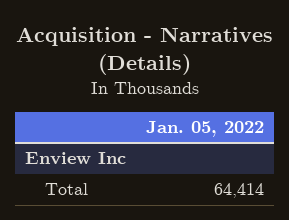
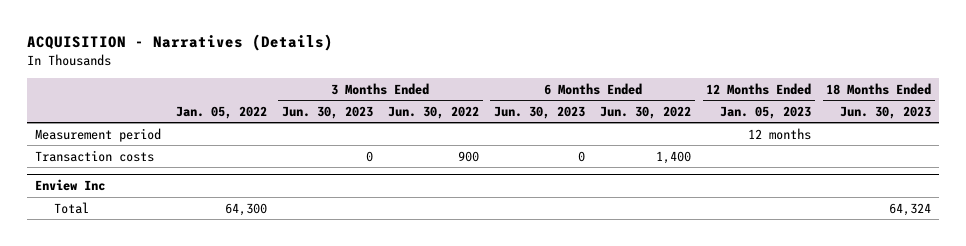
- Acquisition - Narratives (Details)
+ ACQUISITION - Narratives (Details)
- | Jan. 05, 2022
+ | Jan. 05, 2022 | 3 Months Ended Jun. 30, 2023 | 3 Months Ended Jun. 30, 2022 | 6 Months Ended Jun. 30, 2023 | 6 Months Ended Jun. 30, 2022 | 12 Months Ended Jan. 05, 2023 | 18 Months Ended Jun. 30, 2023
+ Measurement period | | | | | | 12 months |
+ Transaction costs | | 0 | 900 | 0 | 1,400 | |
@ Enview Inc
- Total | 64,414
+ Total | 64,300 | | | | | | 64,324

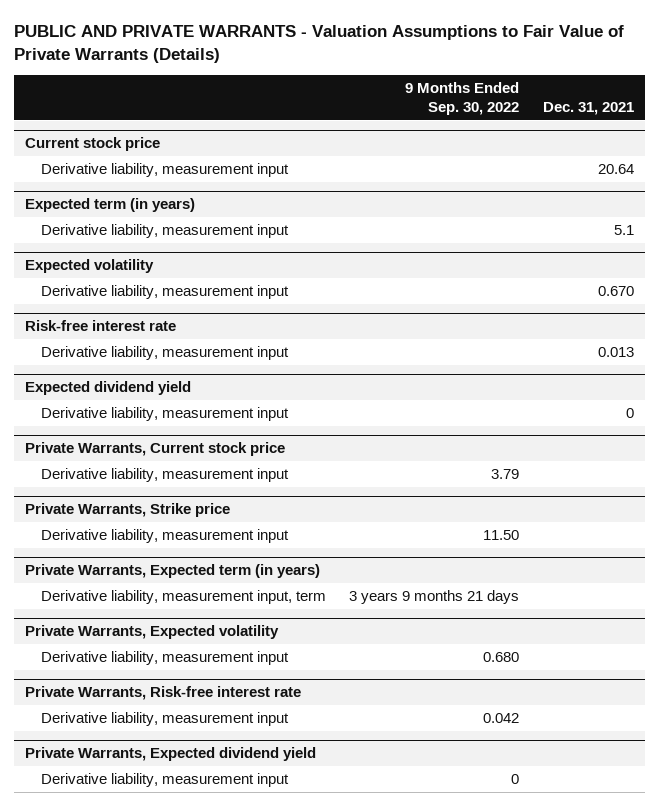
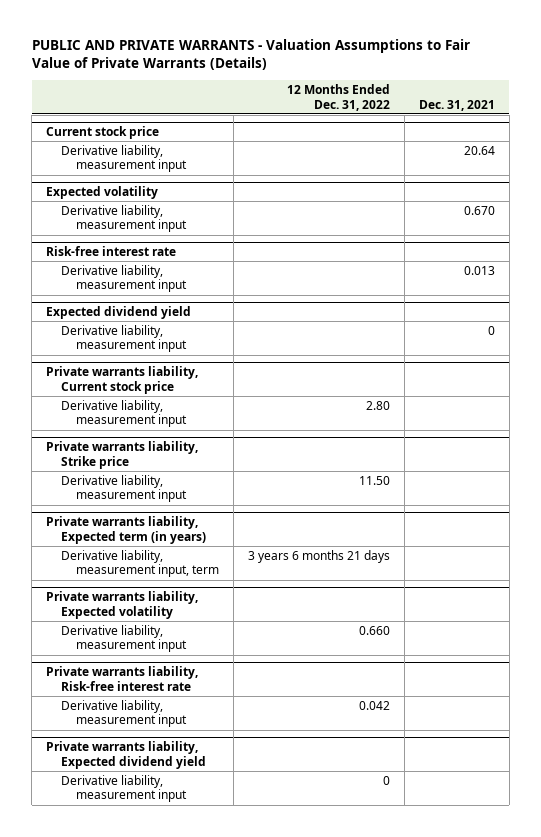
- | 9 Months Ended Sep. 30, 2022 | Dec. 31, 2021
+ | 12 Months Ended Dec. 31, 2022 | Dec. 31, 2021
- Expected term (in years)
- Derivative liability, measurement input | | 5.1
- Private Warrants, Current stock price
+ Private warrants liability, Current stock price
- Private Warrants, Strike price
+ Private warrants liability, Strike price
- Private Warrants, Expected term (in years)
+ Private warrants liability, Expected term (in years)
- Private Warrants, Expected volatility
+ Private warrants liability, Expected volatility
- Private Warrants, Risk-free interest rate
+ Private warrants liability, Risk-free interest rate
- Private Warrants, Expected dividend yield
+ Private warrants liability, Expected dividend yield

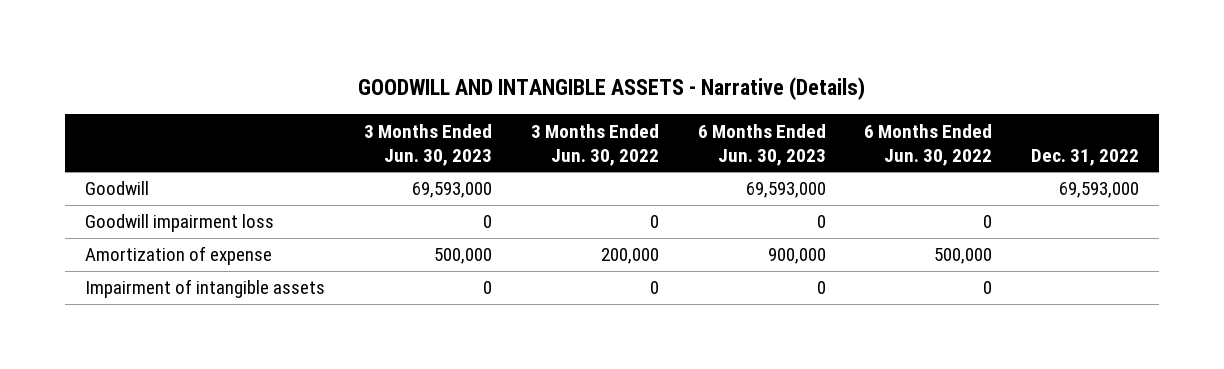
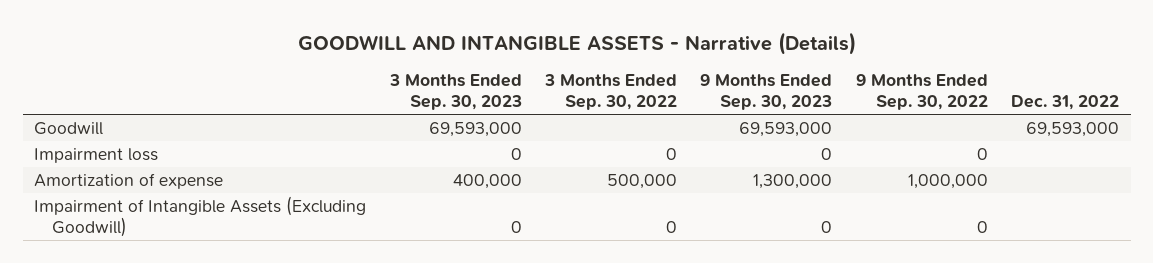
- | 3 Months Ended Jun. 30, 2023 | 3 Months Ended Jun. 30, 2022 | 6 Months Ended Jun. 30, 2023 | 6 Months Ended Jun. 30, 2022 | Dec. 31, 2022
+ | 3 Months Ended Sep. 30, 2023 | 3 Months Ended Sep. 30, 2022 | 9 Months Ended Sep. 30, 2023 | 9 Months Ended Sep. 30, 2022 | Dec. 31, 2022
- Goodwill impairment loss | 0 | 0 | 0 | 0 |
+ Impairment loss | 0 | 0 | 0 | 0 |
- Impairment of intangible assets | 0 | 0 | 0 | 0 |
+ Impairment of Intangible Assets (Excluding Goodwill) | 0 | 0 | 0 | 0 |

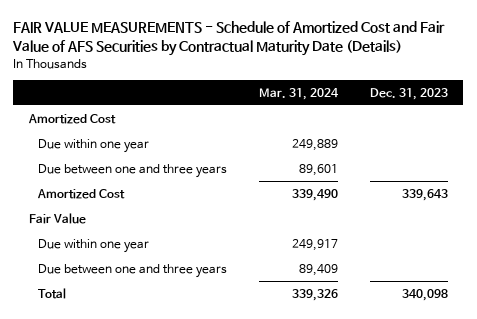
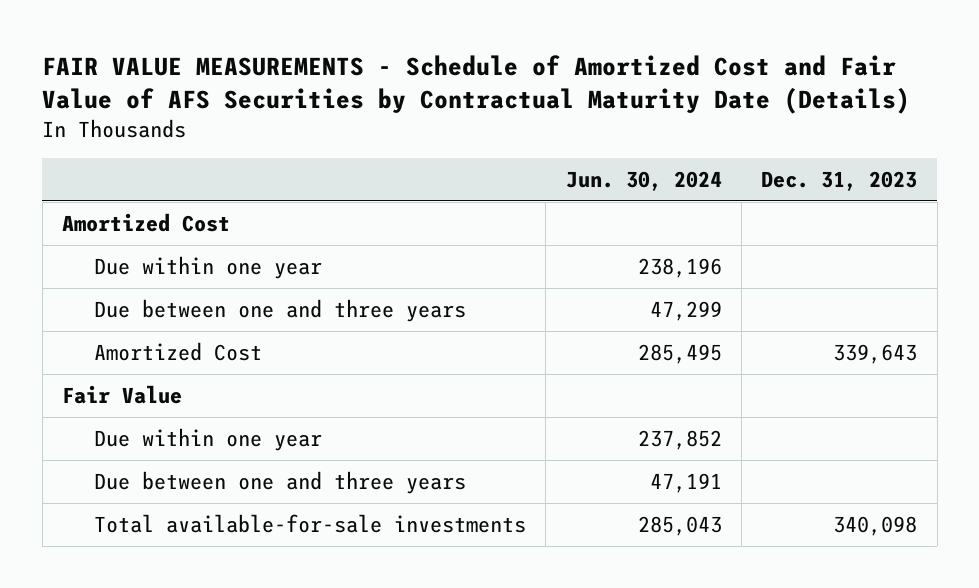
- | Mar. 31, 2024 | Dec. 31, 2023
+ | Jun. 30, 2024 | Dec. 31, 2023
- Total | 339,326 | 340,098
+ Total available-for-sale investments | 285,043 | 340,098

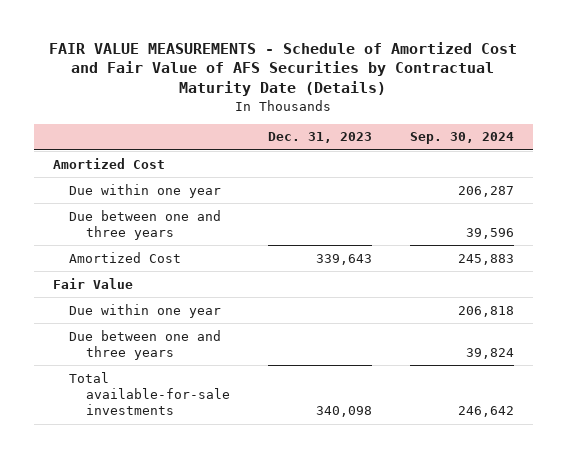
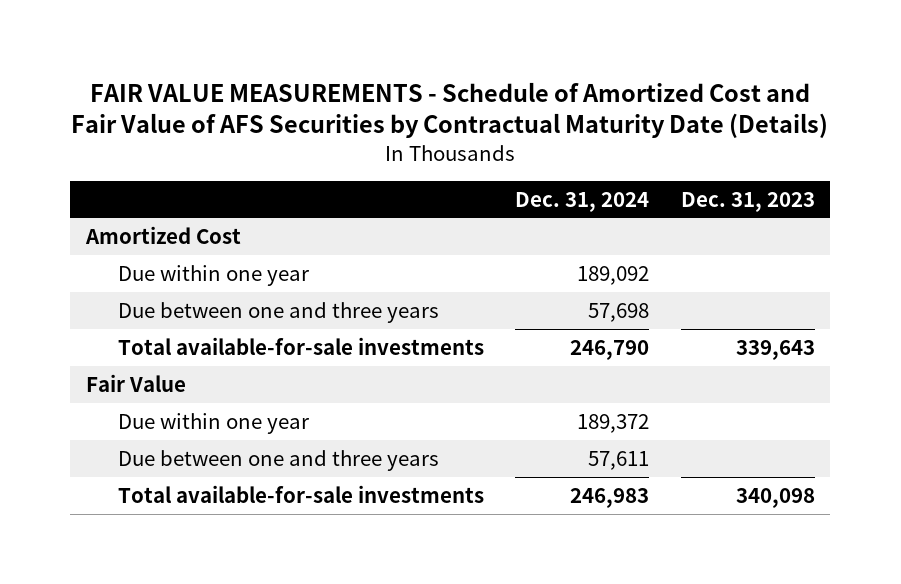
- | Dec. 31, 2023 | Sep. 30, 2024
+ | Dec. 31, 2024 | Dec. 31, 2023
- Amortized Cost | 339,643 | 245,883
+ Total available-for-sale investments | 246,790 | 339,643

